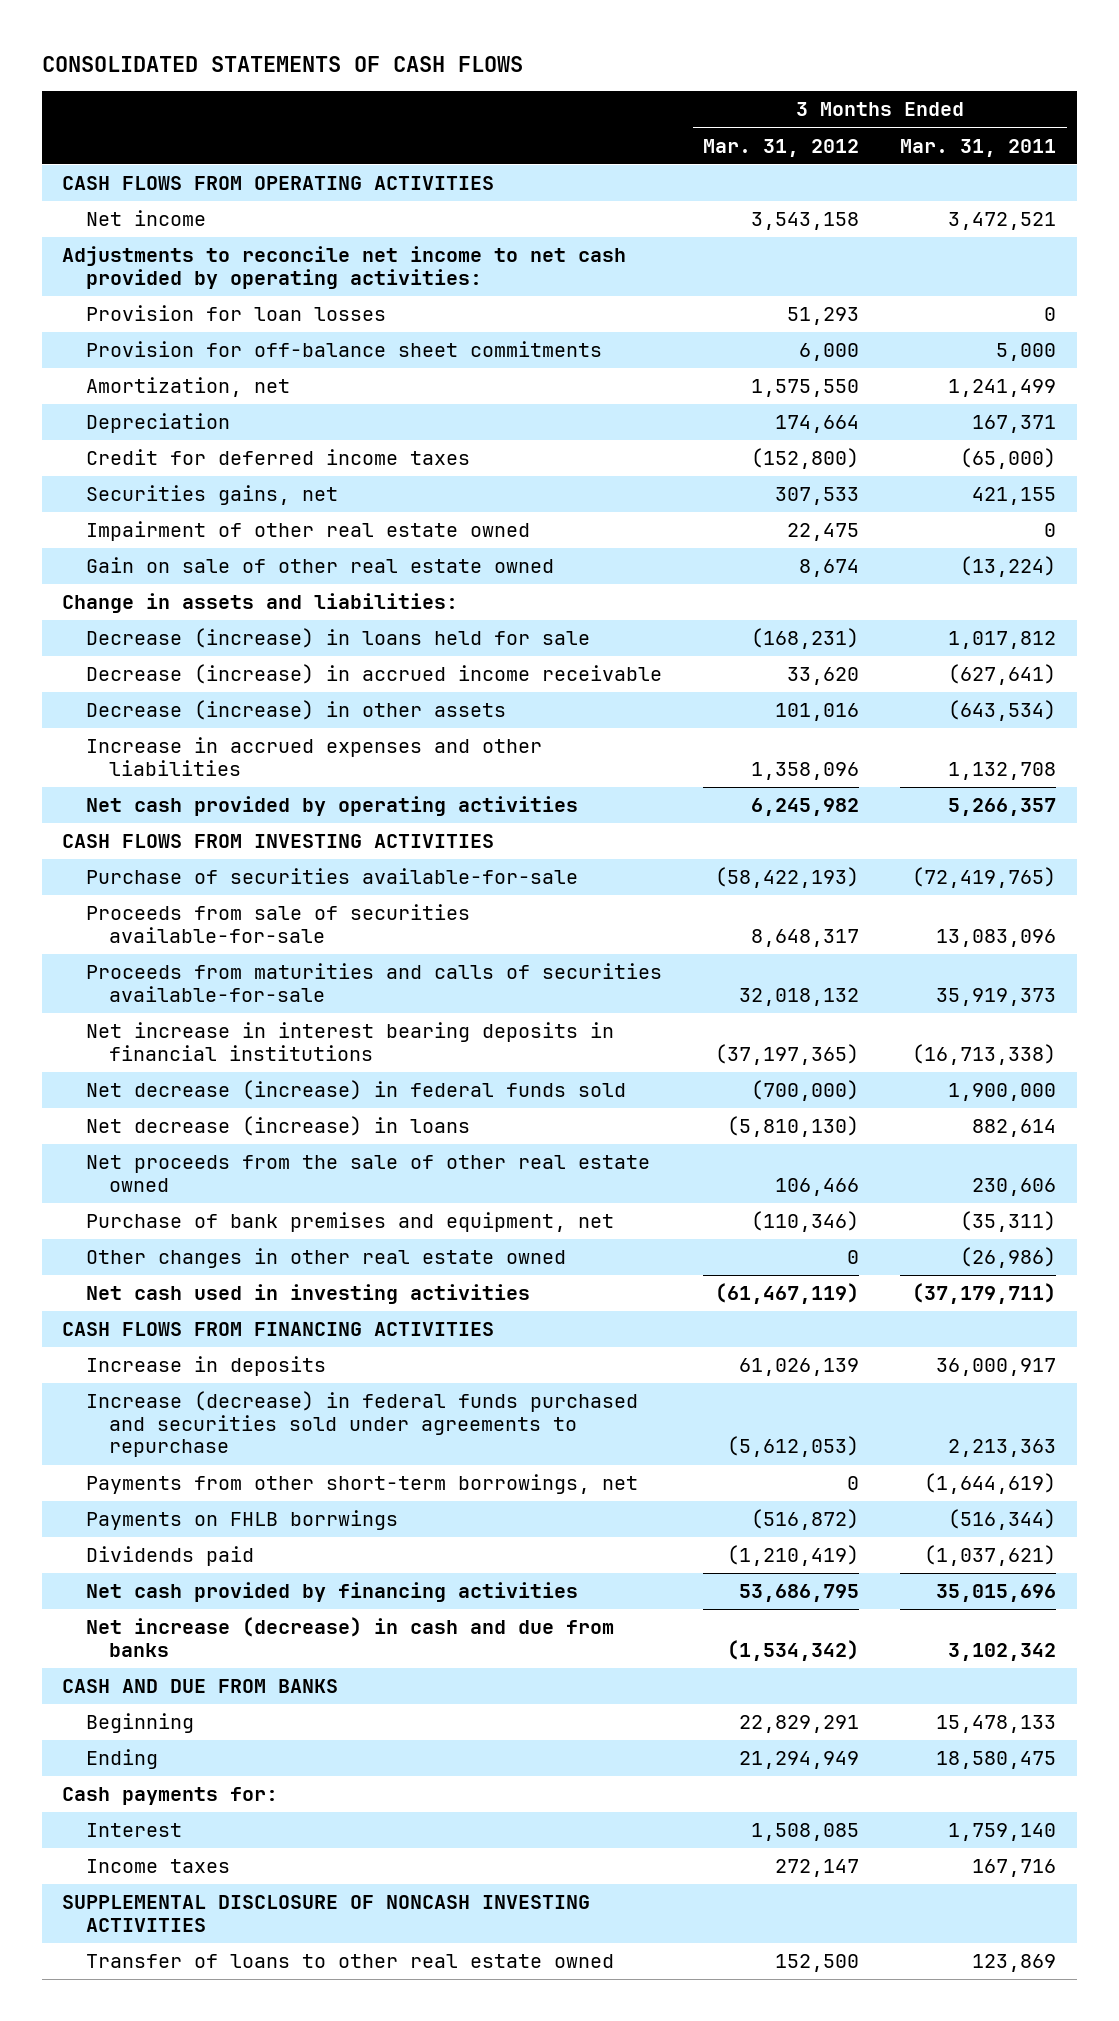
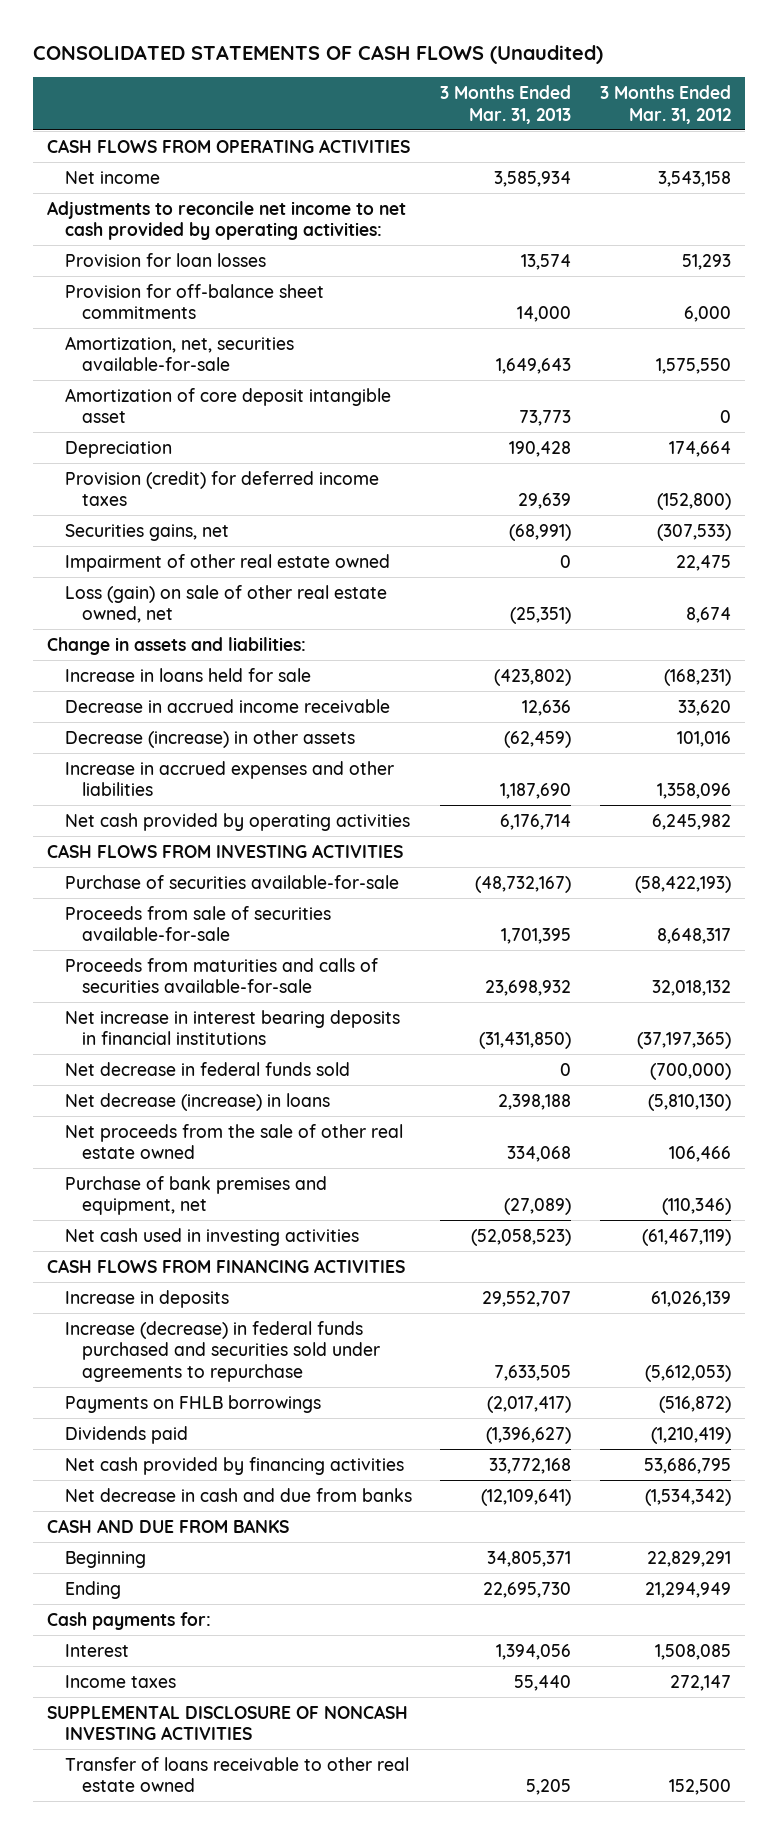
- CONSOLIDATED STATEMENTS OF CASH FLOWS
+ CONSOLIDATED STATEMENTS OF CASH FLOWS (Unaudited)
- | 3 Months Ended Mar. 31, 2012 | 3 Months Ended Mar. 31, 2011
+ | 3 Months Ended Mar. 31, 2013 | 3 Months Ended Mar. 31, 2012
- Amortization, net | 1,575,550 | 1,241,499
+ Amortization, net, securities available-for-sale | 1,649,643 | 1,575,550
+ Amortization of core deposit intangible asset | 73,773 | 0
- Credit for deferred income taxes | (152,800) | (65,000)
- Securities gains, net | 307,533 | 421,155
+ Provision (credit) for deferred income taxes | 29,639 | (152,800)
+ Securities gains, net | (68,991) | (307,533)
- Gain on sale of other real estate owned | 8,674 | (13,224)
+ Loss (gain) on sale of other real estate owned, net | (25,351) | 8,674
- Decrease (increase) in loans held for sale | (168,231) | 1,017,812
- Decrease (increase) in accrued income receivable | 33,620 | (627,641)
+ Increase in loans held for sale | (423,802) | (168,231)
+ Decrease in accrued income receivable | 12,636 | 33,620
- Net decrease (increase) in federal funds sold | (700,000) | 1,900,000
+ Net decrease in federal funds sold | 0 | (700,000)
- Other changes in other real estate owned | 0 | (26,986)
- Payments from other short-term borrowings, net | 0 | (1,644,619)
- Payments on FHLB borrwings | (516,872) | (516,344)
+ Payments on FHLB borrowings | (2,017,417) | (516,872)
- Net increase (decrease) in cash and due from banks | (1,534,342) | 3,102,342
+ Net decrease in cash and due from banks | (12,109,641) | (1,534,342)
- Transfer of loans to other real estate owned | 152,500 | 123,869
+ Transfer of loans receivable to other real estate owned | 5,205 | 152,500

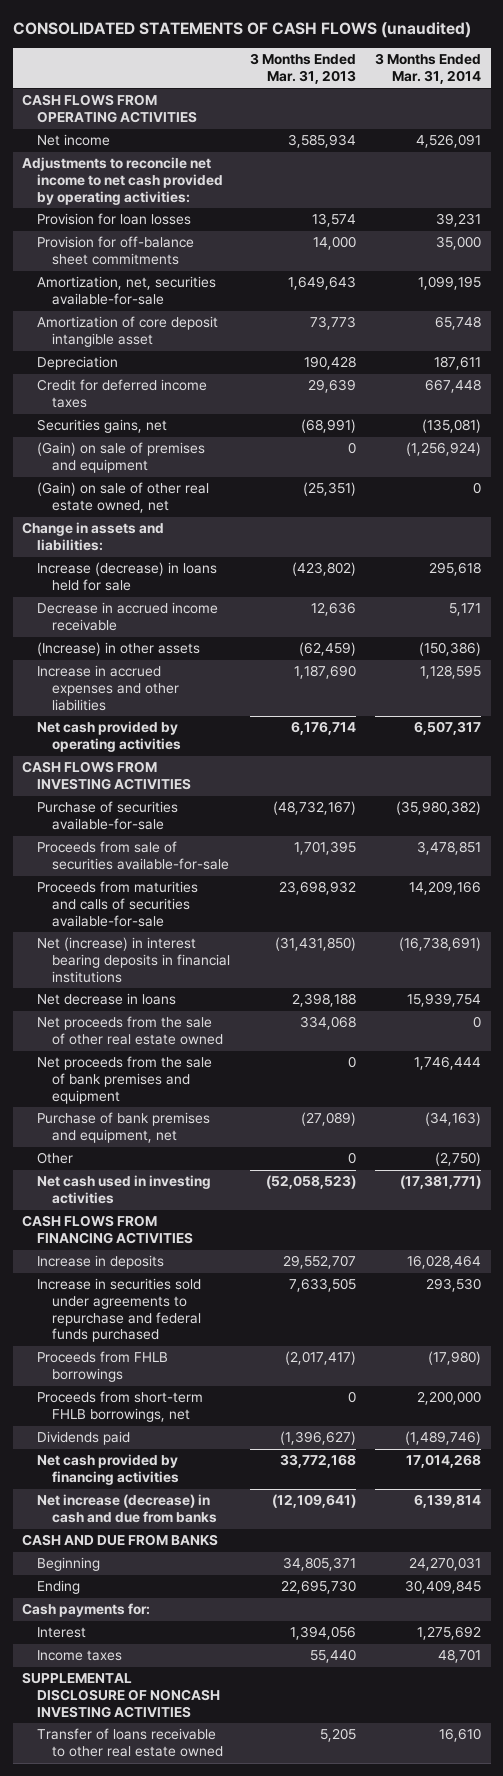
- CONSOLIDATED STATEMENTS OF CASH FLOWS (Unaudited)
+ CONSOLIDATED STATEMENTS OF CASH FLOWS (unaudited)
- | 3 Months Ended Mar. 31, 2013 | 3 Months Ended Mar. 31, 2012
+ | 3 Months Ended Mar. 31, 2013 | 3 Months Ended Mar. 31, 2014
- Provision (credit) for deferred income taxes | 29,639 | (152,800)
+ Credit for deferred income taxes | 29,639 | 667,448
- Impairment of other real estate owned | 0 | 22,475
- Loss (gain) on sale of other real estate owned, net | (25,351) | 8,674
+ (Gain) on sale of premises and equipment | 0 | (1,256,924)
+ (Gain) on sale of other real estate owned, net | (25,351) | 0
- Increase in loans held for sale | (423,802) | (168,231)
+ Increase (decrease) in loans held for sale | (423,802) | 295,618
- Decrease (increase) in other assets | (62,459) | 101,016
+ (Increase) in other assets | (62,459) | (150,386)
- Net increase in interest bearing deposits in financial institutions | (31,431,850) | (37,197,365)
- Net decrease in federal funds sold | 0 | (700,000)
- Net decrease (increase) in loans | 2,398,188 | (5,810,130)
+ Net (increase) in interest bearing deposits in financial institutions | (31,431,850) | (16,738,691)
+ Net decrease in loans | 2,398,188 | 15,939,754
+ Net proceeds from the sale of bank premises and equipment | 0 | 1,746,444
+ Other | 0 | (2,750)
- Increase (decrease) in federal funds purchased and securities sold under agreements to repurchase | 7,633,505 | (5,612,053)
- Payments on FHLB borrowings | (2,017,417) | (516,872)
+ Increase in securities sold under agreements to repurchase and federal funds purchased | 7,633,505 | 293,530
+ Proceeds from FHLB borrowings | (2,017,417) | (17,980)
+ Proceeds from short-term FHLB borrowings, net | 0 | 2,200,000
- Net decrease in cash and due from banks | (12,109,641) | (1,534,342)
+ Net increase (decrease) in cash and due from banks | (12,109,641) | 6,139,814

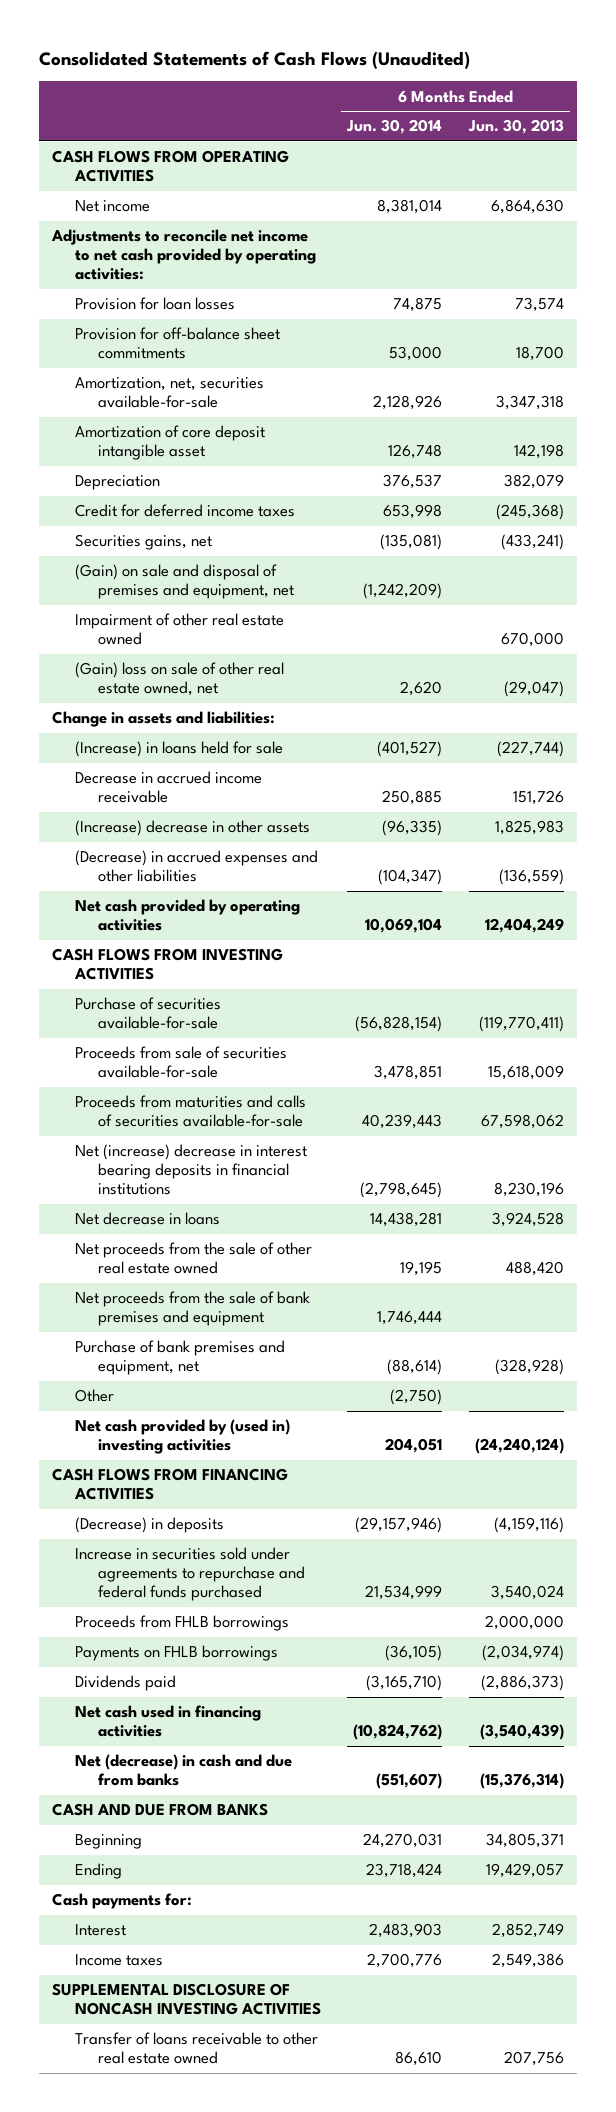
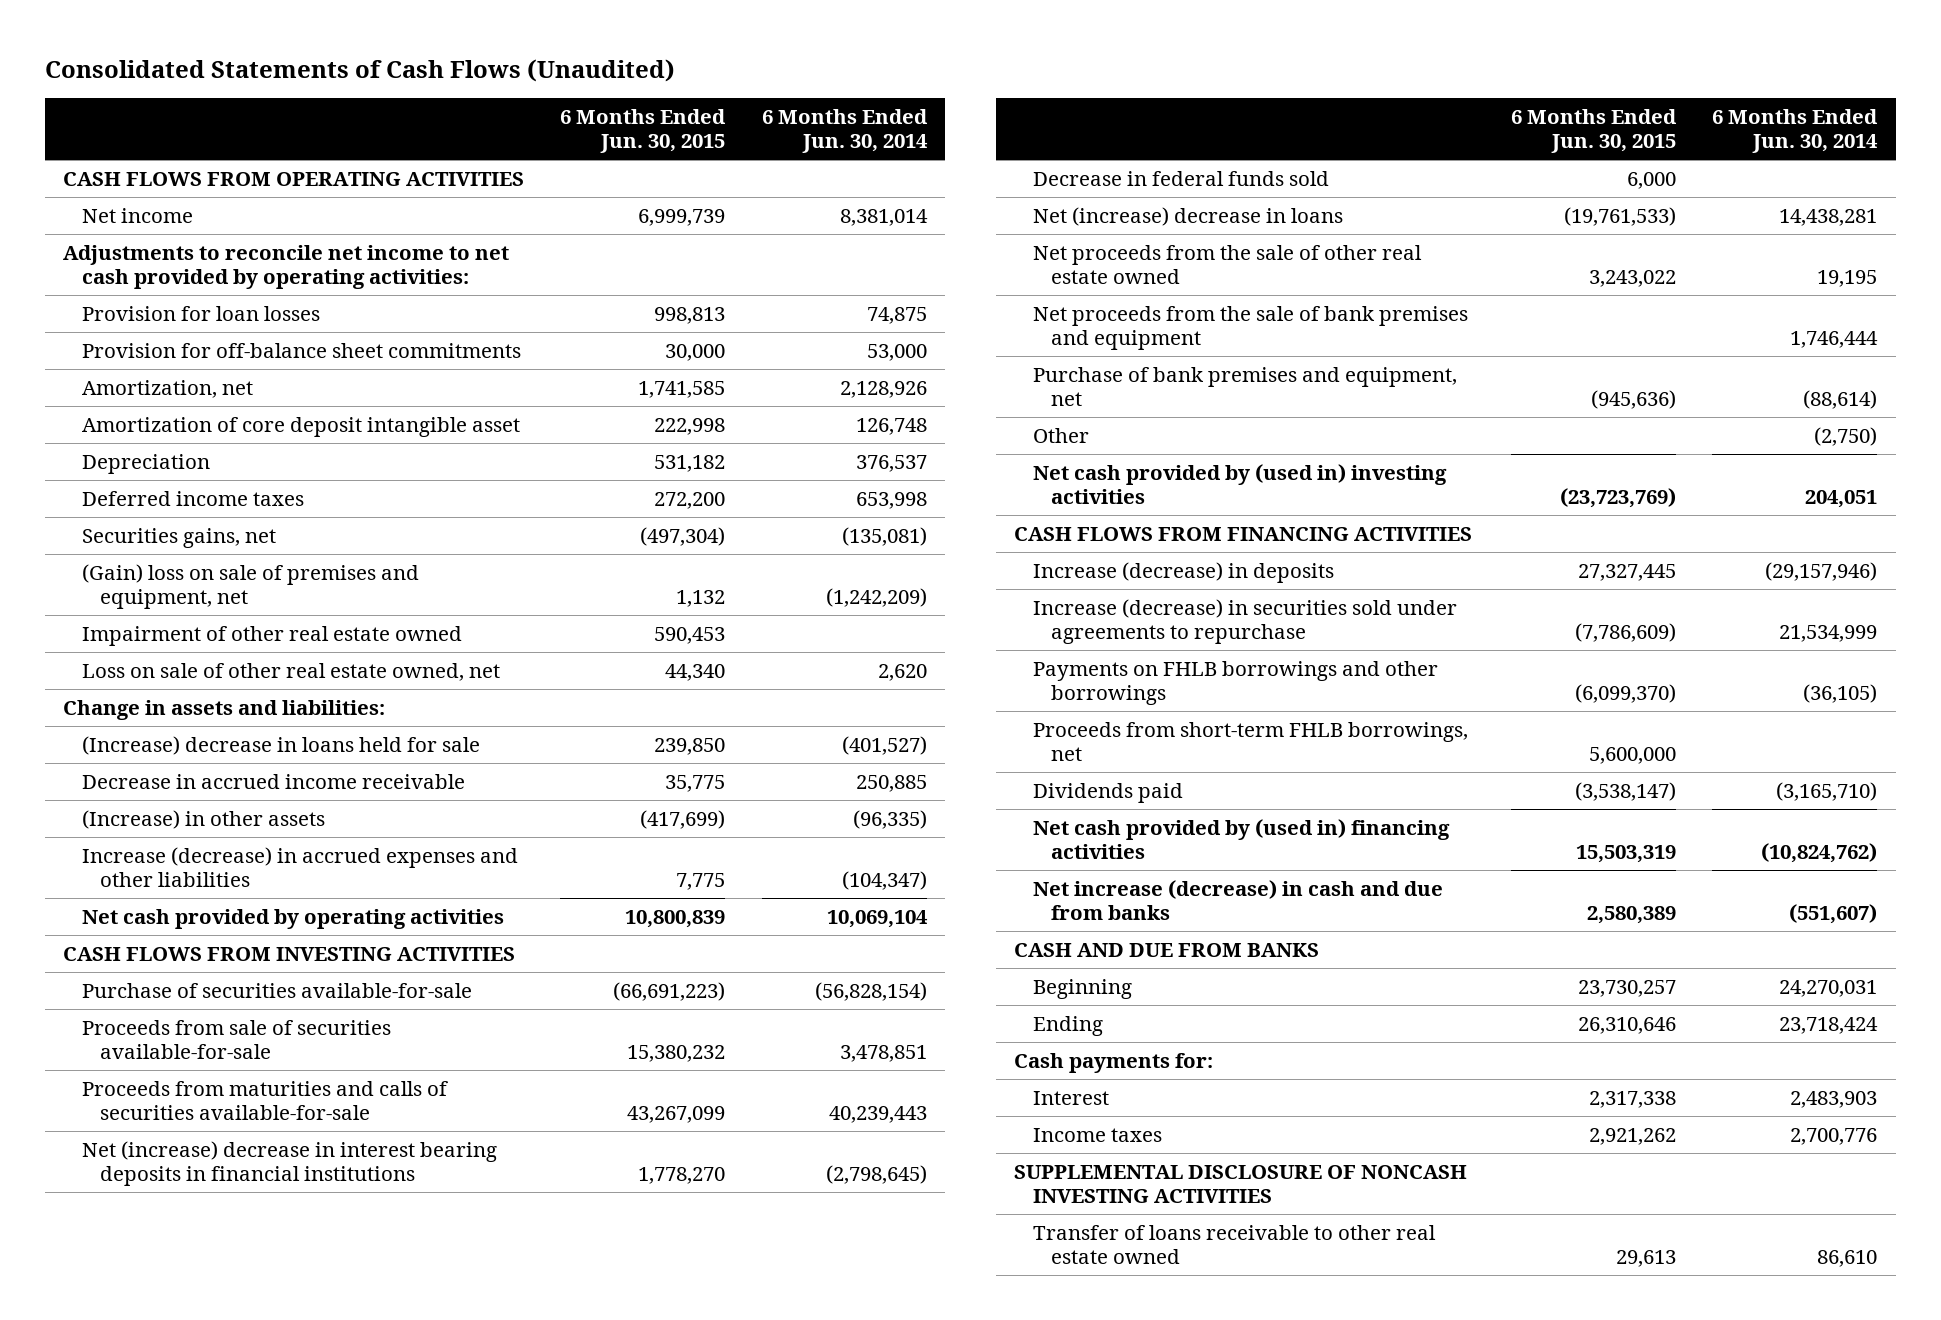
- | 6 Months Ended Jun. 30, 2014 | 6 Months Ended Jun. 30, 2013
+ | 6 Months Ended Jun. 30, 2015 | 6 Months Ended Jun. 30, 2014
- Amortization, net, securities available-for-sale | 2,128,926 | 3,347,318
+ Amortization, net | 1,741,585 | 2,128,926
- Credit for deferred income taxes | 653,998 | (245,368)
+ Deferred income taxes | 272,200 | 653,998
- (Gain) on sale and disposal of premises and equipment, net | (1,242,209) |
+ (Gain) loss on sale of premises and equipment, net | 1,132 | (1,242,209)
- (Gain) loss on sale of other real estate owned, net | 2,620 | (29,047)
+ Loss on sale of other real estate owned, net | 44,340 | 2,620
- (Increase) in loans held for sale | (401,527) | (227,744)
+ (Increase) decrease in loans held for sale | 239,850 | (401,527)
- (Increase) decrease in other assets | (96,335) | 1,825,983
- (Decrease) in accrued expenses and other liabilities | (104,347) | (136,559)
+ (Increase) in other assets | (417,699) | (96,335)
+ Increase (decrease) in accrued expenses and other liabilities | 7,775 | (104,347)
- Net decrease in loans | 14,438,281 | 3,924,528
+ Decrease in federal funds sold | 6,000 |
+ Net (increase) decrease in loans | (19,761,533) | 14,438,281
- (Decrease) in deposits | (29,157,946) | (4,159,116)
- Increase in securities sold under agreements to repurchase and federal funds purchased | 21,534,999 | 3,540,024
- Proceeds from FHLB borrowings | | 2,000,000
- Payments on FHLB borrowings | (36,105) | (2,034,974)
+ Increase (decrease) in deposits | 27,327,445 | (29,157,946)
+ Increase (decrease) in securities sold under agreements to repurchase | (7,786,609) | 21,534,999
+ Payments on FHLB borrowings and other borrowings | (6,099,370) | (36,105)
+ Proceeds from short-term FHLB borrowings, net | 5,600,000 |
- Net cash used in financing activities | (10,824,762) | (3,540,439)
- Net (decrease) in cash and due from banks | (551,607) | (15,376,314)
+ Net cash provided by (used in) financing activities | 15,503,319 | (10,824,762)
+ Net increase (decrease) in cash and due from banks | 2,580,389 | (551,607)

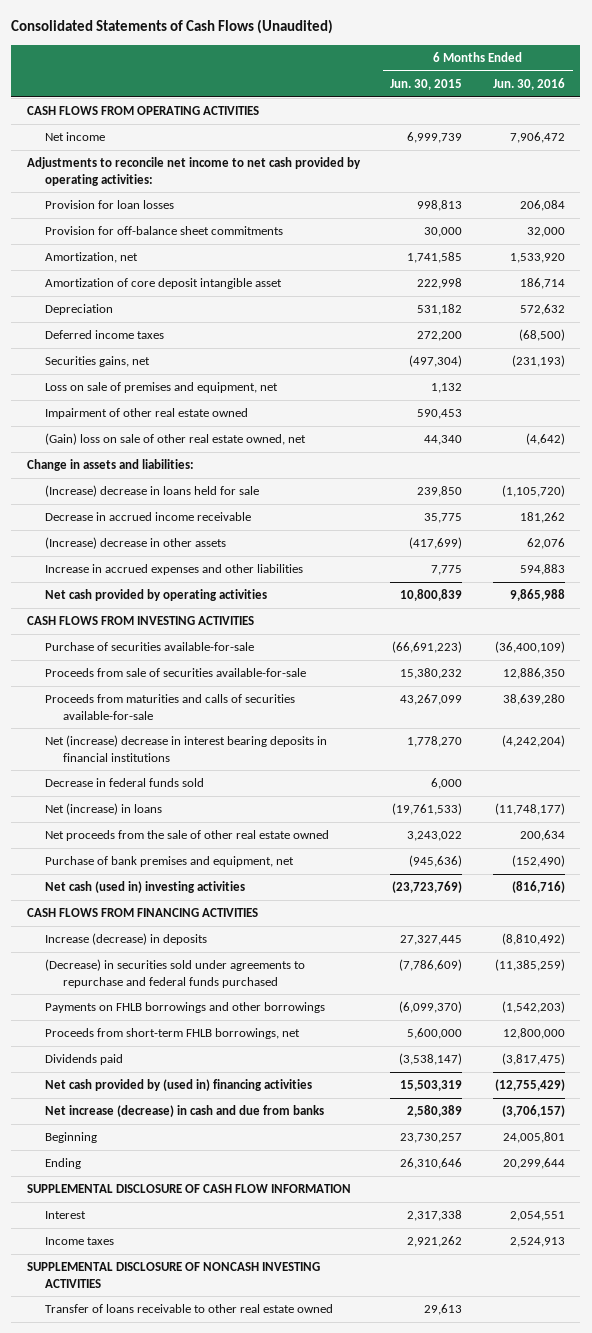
- | 6 Months Ended Jun. 30, 2015 | 6 Months Ended Jun. 30, 2014
+ | 6 Months Ended Jun. 30, 2015 | 6 Months Ended Jun. 30, 2016
- (Gain) loss on sale of premises and equipment, net | 1,132 | (1,242,209)
+ Loss on sale of premises and equipment, net | 1,132 |
- Loss on sale of other real estate owned, net | 44,340 | 2,620
+ (Gain) loss on sale of other real estate owned, net | 44,340 | (4,642)
- (Increase) in other assets | (417,699) | (96,335)
- Increase (decrease) in accrued expenses and other liabilities | 7,775 | (104,347)
+ (Increase) decrease in other assets | (417,699) | 62,076
+ Increase in accrued expenses and other liabilities | 7,775 | 594,883
- Net (increase) decrease in loans | (19,761,533) | 14,438,281
+ Net (increase) in loans | (19,761,533) | (11,748,177)
- Net proceeds from the sale of bank premises and equipment | | 1,746,444
- Other | | (2,750)
- Net cash provided by (used in) investing activities | (23,723,769) | 204,051
+ Net cash (used in) investing activities | (23,723,769) | (816,716)
- Increase (decrease) in securities sold under agreements to repurchase | (7,786,609) | 21,534,999
+ (Decrease) in securities sold under agreements to repurchase and federal funds purchased | (7,786,609) | (11,385,259)
- CASH AND DUE FROM BANKS
- Cash payments for:
+ SUPPLEMENTAL DISCLOSURE OF CASH FLOW INFORMATION

